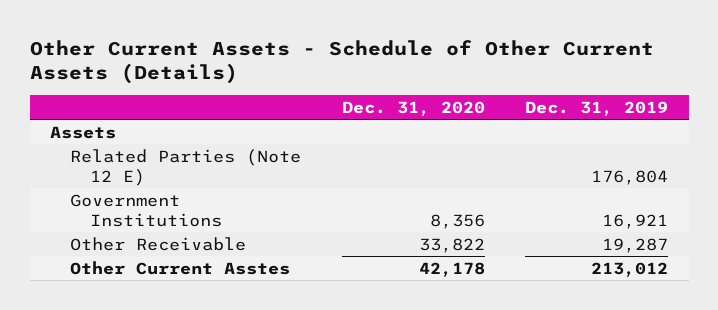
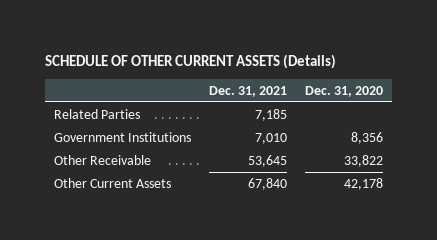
- Other Current Assets - Schedule of Other Current Assets (Details)
+ SCHEDULE OF OTHER CURRENT ASSETS (Details)
- | Dec. 31, 2020 | Dec. 31, 2019
+ | Dec. 31, 2021 | Dec. 31, 2020
- Assets
- Related Parties (Note 12 E) | | 176,804
+ Related Parties | 7,185 |
- Other Current Asstes | 42,178 | 213,012
+ Other Current Assets | 67,840 | 42,178

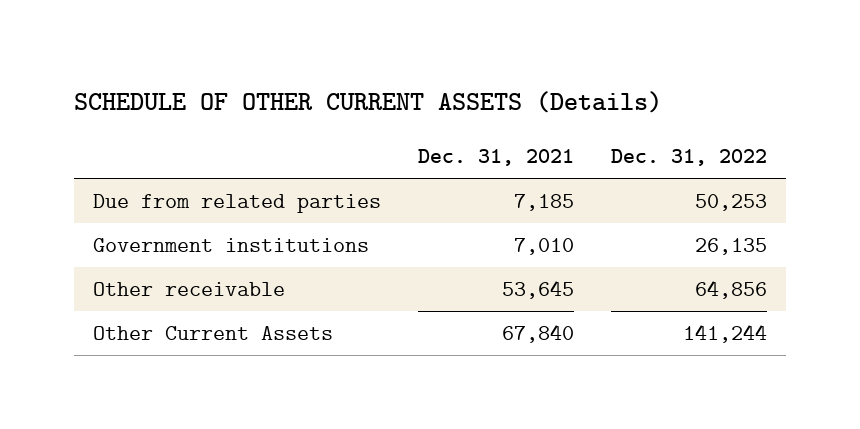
- | Dec. 31, 2021 | Dec. 31, 2020
+ | Dec. 31, 2021 | Dec. 31, 2022
- Related Parties | 7,185 |
- Government Institutions | 7,010 | 8,356
- Other Receivable | 53,645 | 33,822
+ Due from related parties | 7,185 | 50,253
+ Government institutions | 7,010 | 26,135
+ Other receivable | 53,645 | 64,856

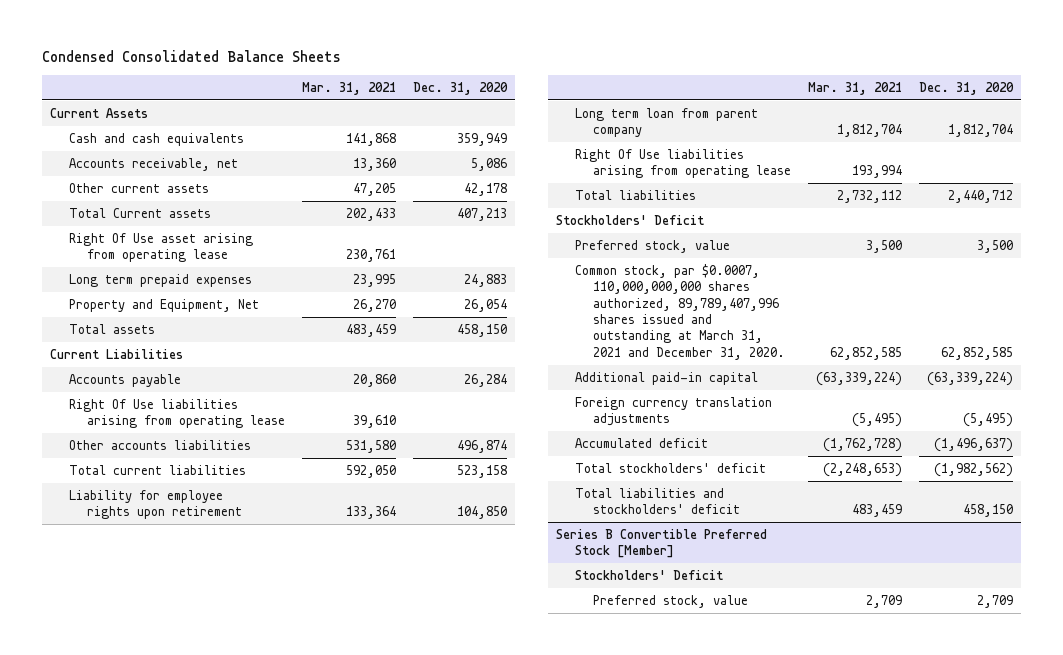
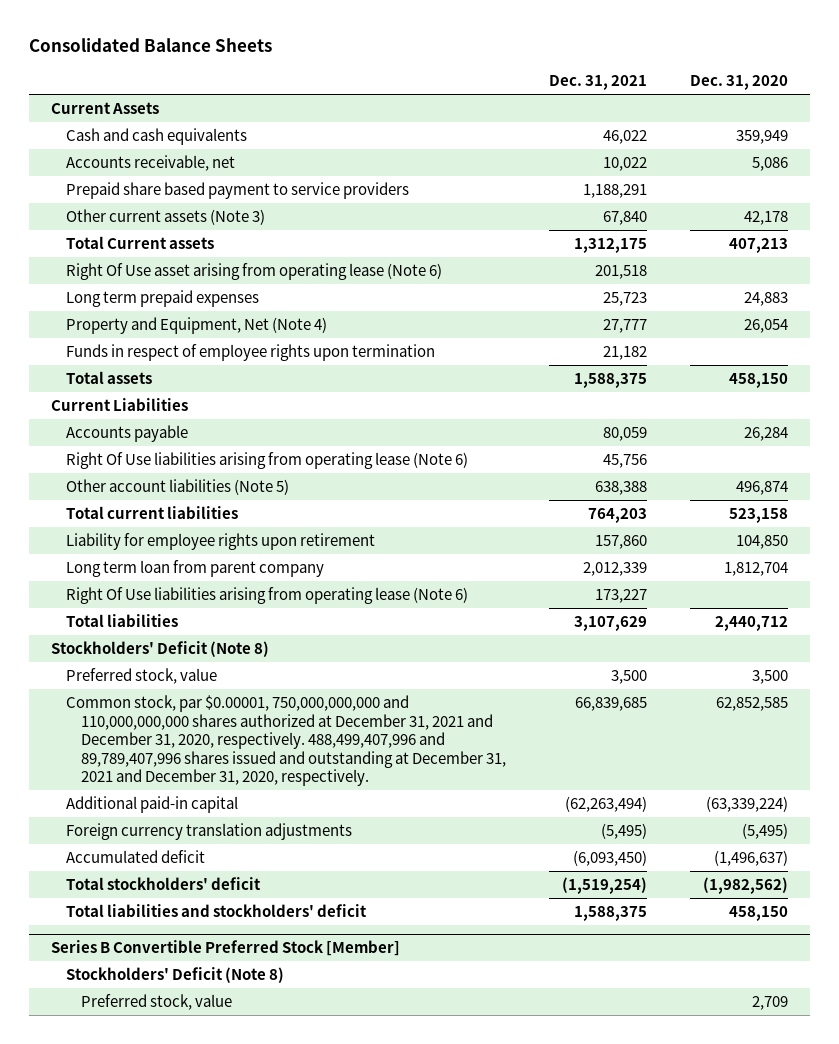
- Condensed Consolidated Balance Sheets
+ Consolidated Balance Sheets
- | Mar. 31, 2021 | Dec. 31, 2020
+ | Dec. 31, 2021 | Dec. 31, 2020
- Other current assets | 47,205 | 42,178
+ Prepaid share based payment to service providers | 1,188,291 |
+ Other current assets (Note 3) | 67,840 | 42,178
- Right Of Use asset arising from operating lease | 230,761 |
+ Right Of Use asset arising from operating lease (Note 6) | 201,518 |
- Property and Equipment, Net | 26,270 | 26,054
+ Property and Equipment, Net (Note 4) | 27,777 | 26,054
+ Funds in respect of employee rights upon termination | 21,182 |
- Right Of Use liabilities arising from operating lease | 39,610 |
- Other accounts liabilities | 531,580 | 496,874
+ Right Of Use liabilities arising from operating lease (Note 6) | 45,756 |
+ Other account liabilities (Note 5) | 638,388 | 496,874
- Right Of Use liabilities arising from operating lease | 193,994 |
+ Right Of Use liabilities arising from operating lease (Note 6) | 173,227 |
- Stockholders' Deficit
+ Stockholders' Deficit (Note 8)
- Common stock, par $0.0007, 110,000,000,000 shares authorized, 89,789,407,996 shares issued and outstanding at March 31, 2021 and December 31, 2020. | 62,852,585 | 62,852,585
+ Common stock, par $0.00001, 750,000,000,000 and 110,000,000,000 shares authorized at December 31, 2021 and December 31, 2020, respectively. 488,499,407,996 and 89,789,407,996 shares issued and outstanding at December 31, 2021 and December 31, 2020, respectively. | 66,839,685 | 62,852,585
@ Series B Convertible Preferred Stock [Member]
- Stockholders' Deficit
+ Stockholders' Deficit (Note 8)

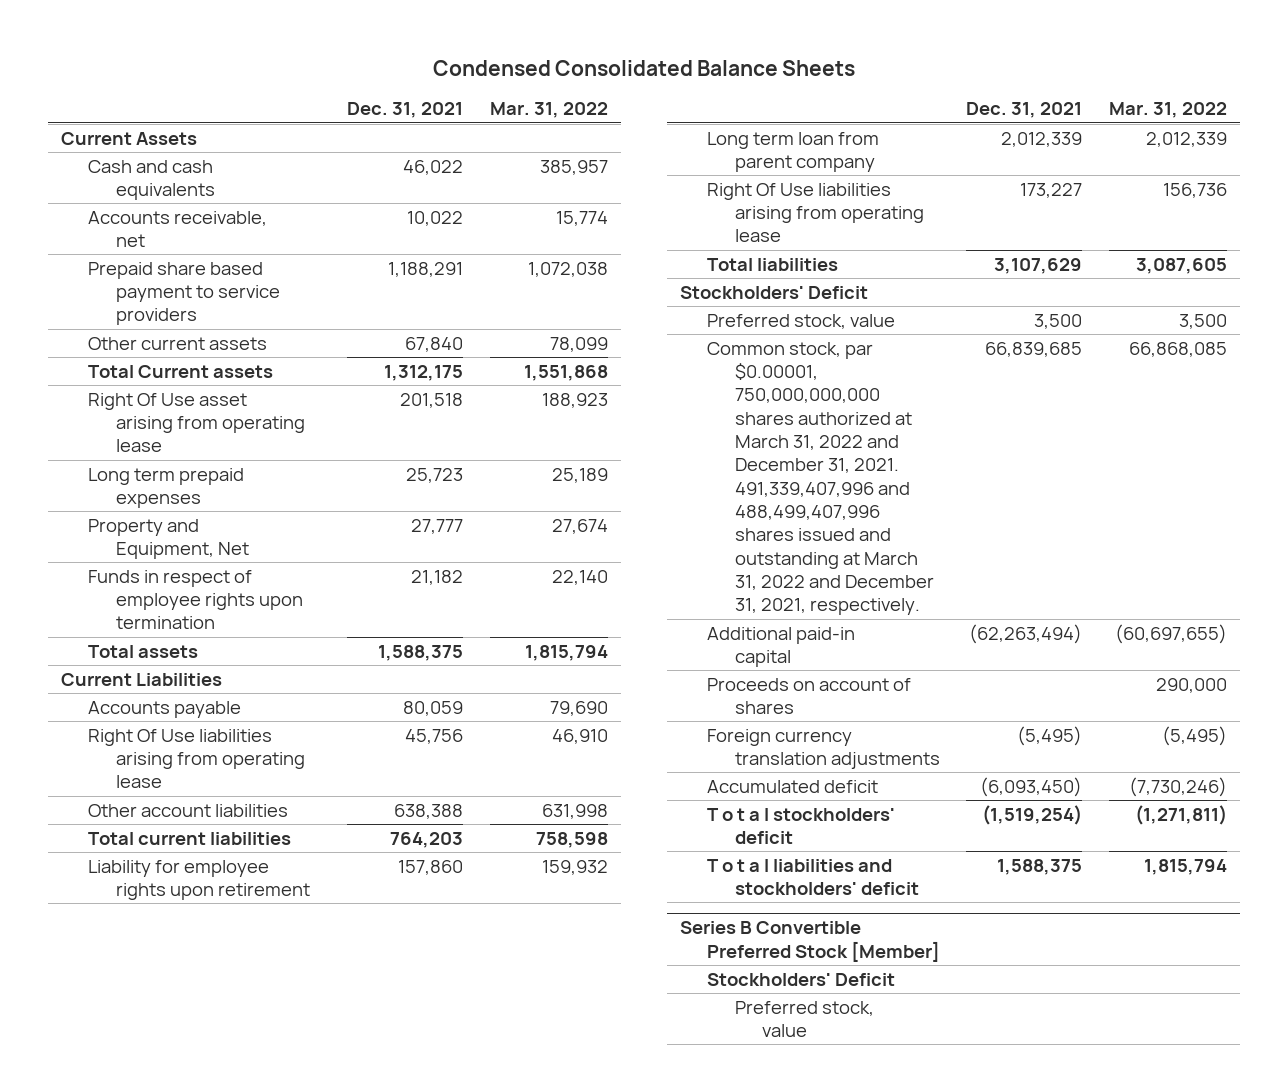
- Consolidated Balance Sheets
+ Condensed Consolidated Balance Sheets
- | Dec. 31, 2021 | Dec. 31, 2020
+ | Dec. 31, 2021 | Mar. 31, 2022
- Other current assets (Note 3) | 67,840 | 42,178
+ Other current assets | 67,840 | 78,099
- Right Of Use asset arising from operating lease (Note 6) | 201,518 |
+ Right Of Use asset arising from operating lease | 201,518 | 188,923
- Property and Equipment, Net (Note 4) | 27,777 | 26,054
+ Property and Equipment, Net | 27,777 | 27,674
- Right Of Use liabilities arising from operating lease (Note 6) | 45,756 |
- Other account liabilities (Note 5) | 638,388 | 496,874
+ Right Of Use liabilities arising from operating lease | 45,756 | 46,910
+ Other account liabilities | 638,388 | 631,998
- Right Of Use liabilities arising from operating lease (Note 6) | 173,227 |
+ Right Of Use liabilities arising from operating lease | 173,227 | 156,736
- Stockholders' Deficit (Note 8)
+ Stockholders' Deficit
- Common stock, par $0.00001, 750,000,000,000 and 110,000,000,000 shares authorized at December 31, 2021 and December 31, 2020, respectively. 488,499,407,996 and 89,789,407,996 shares issued and outstanding at December 31, 2021 and December 31, 2020, respectively. | 66,839,685 | 62,852,585
+ Common stock, par $0.00001, 750,000,000,000 shares authorized at March 31, 2022 and December 31, 2021. 491,339,407,996 and 488,499,407,996 shares issued and outstanding at March 31, 2022 and December 31, 2021, respectively. | 66,839,685 | 66,868,085
+ Proceeds on account of shares | | 290,000
- Total stockholders' deficit | (1,519,254) | (1,982,562)
- Total liabilities and stockholders' deficit | 1,588,375 | 458,150
+ T o t a l stockholders' deficit | (1,519,254) | (1,271,811)
+ T o t a l liabilities and stockholders' deficit | 1,588,375 | 1,815,794
@ Series B Convertible Preferred Stock [Member]
- Stockholders' Deficit (Note 8)
+ Stockholders' Deficit

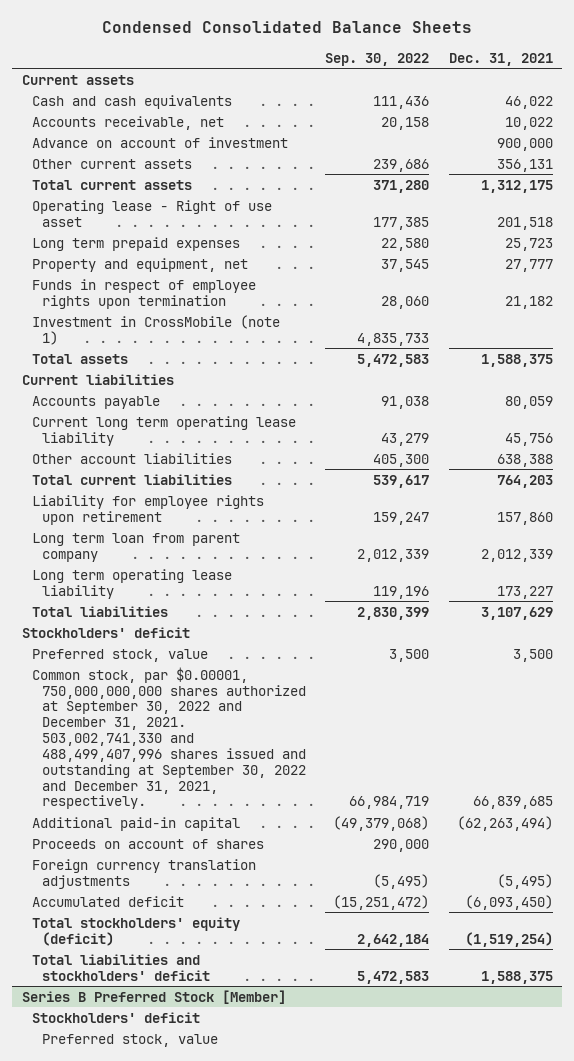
- | Dec. 31, 2021 | Mar. 31, 2022
+ | Sep. 30, 2022 | Dec. 31, 2021
- Current Assets
+ Current assets
- Prepaid share based payment to service providers | 1,188,291 | 1,072,038
- Other current assets | 67,840 | 78,099
- Total Current assets | 1,312,175 | 1,551,868
- Right Of Use asset arising from operating lease | 201,518 | 188,923
+ Advance on account of investment | | 900,000
+ Other current assets | 239,686 | 356,131
+ Total current assets | 371,280 | 1,312,175
+ Operating lease - Right of use asset | 177,385 | 201,518
- Property and Equipment, Net | 27,777 | 27,674
+ Property and equipment, net | 37,545 | 27,777
+ Investment in CrossMobile (note 1) | 4,835,733 |
- Current Liabilities
+ Current liabilities
- Right Of Use liabilities arising from operating lease | 45,756 | 46,910
+ Current long term operating lease liability | 43,279 | 45,756
- Right Of Use liabilities arising from operating lease | 173,227 | 156,736
+ Long term operating lease liability | 119,196 | 173,227
- Stockholders' Deficit
+ Stockholders' deficit
- Common stock, par $0.00001, 750,000,000,000 shares authorized at March 31, 2022 and December 31, 2021. 491,339,407,996 and 488,499,407,996 shares issued and outstanding at March 31, 2022 and December 31, 2021, respectively. | 66,839,685 | 66,868,085
+ Common stock, par $0.00001, 750,000,000,000 shares authorized at September 30, 2022 and December 31, 2021. 503,002,741,330 and 488,499,407,996 shares issued and outstanding at September 30, 2022 and December 31, 2021, respectively. | 66,984,719 | 66,839,685
- T o t a l stockholders' deficit | (1,519,254) | (1,271,811)
- T o t a l liabilities and stockholders' deficit | 1,588,375 | 1,815,794
- Series B Convertible Preferred Stock [Member]
- Stockholders' Deficit
+ Total stockholders' equity (deficit) | 2,642,184 | (1,519,254)
+ Total liabilities and stockholders' deficit | 5,472,583 | 1,588,375
+ Series B Preferred Stock [Member]
+ Stockholders' deficit

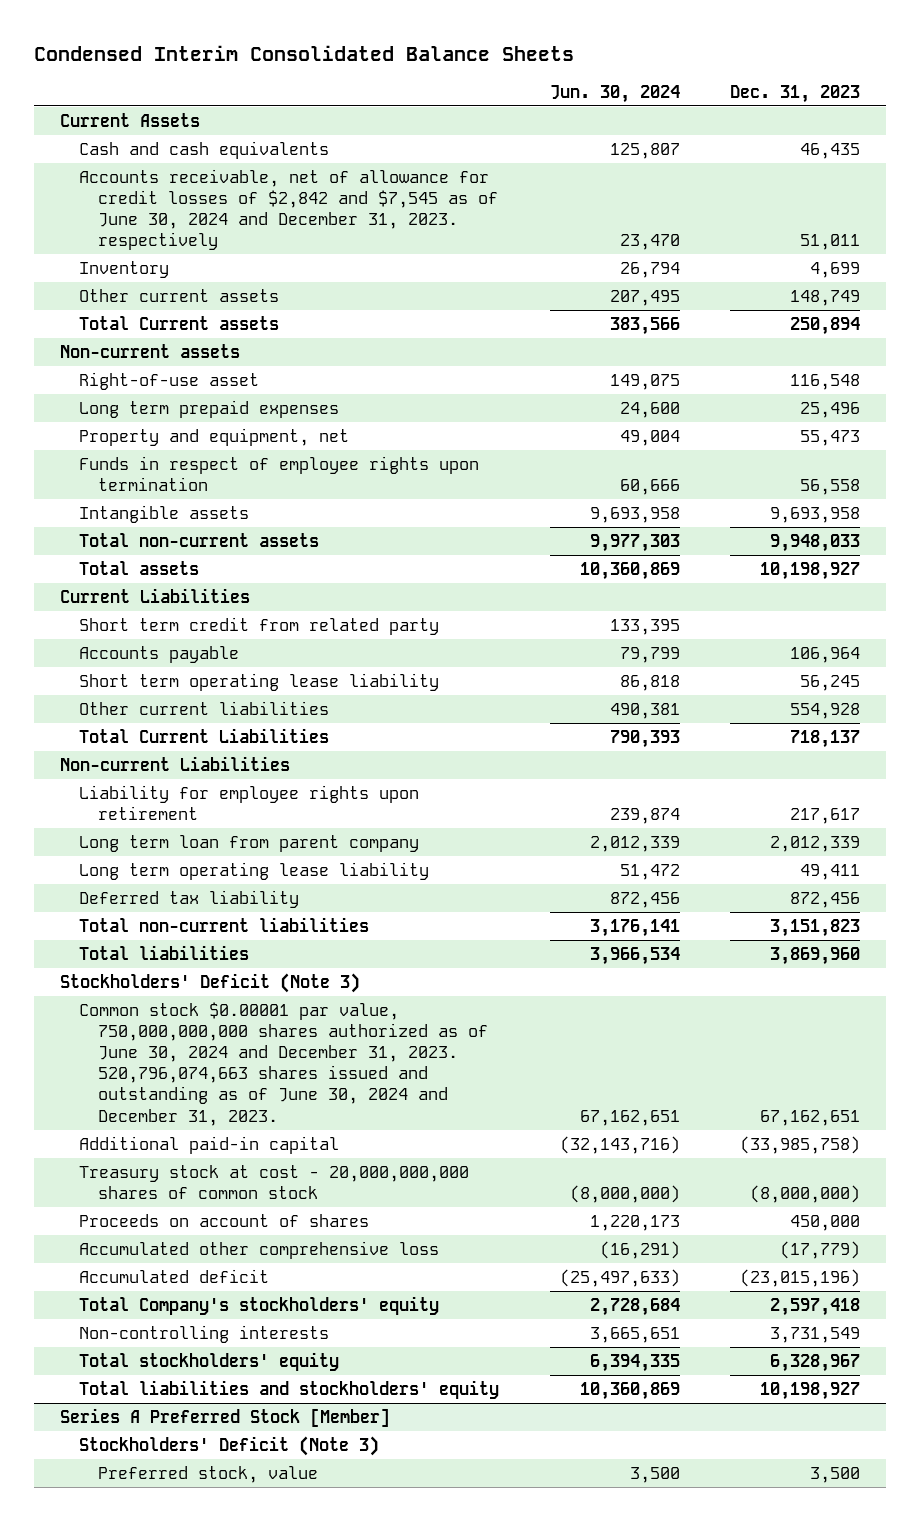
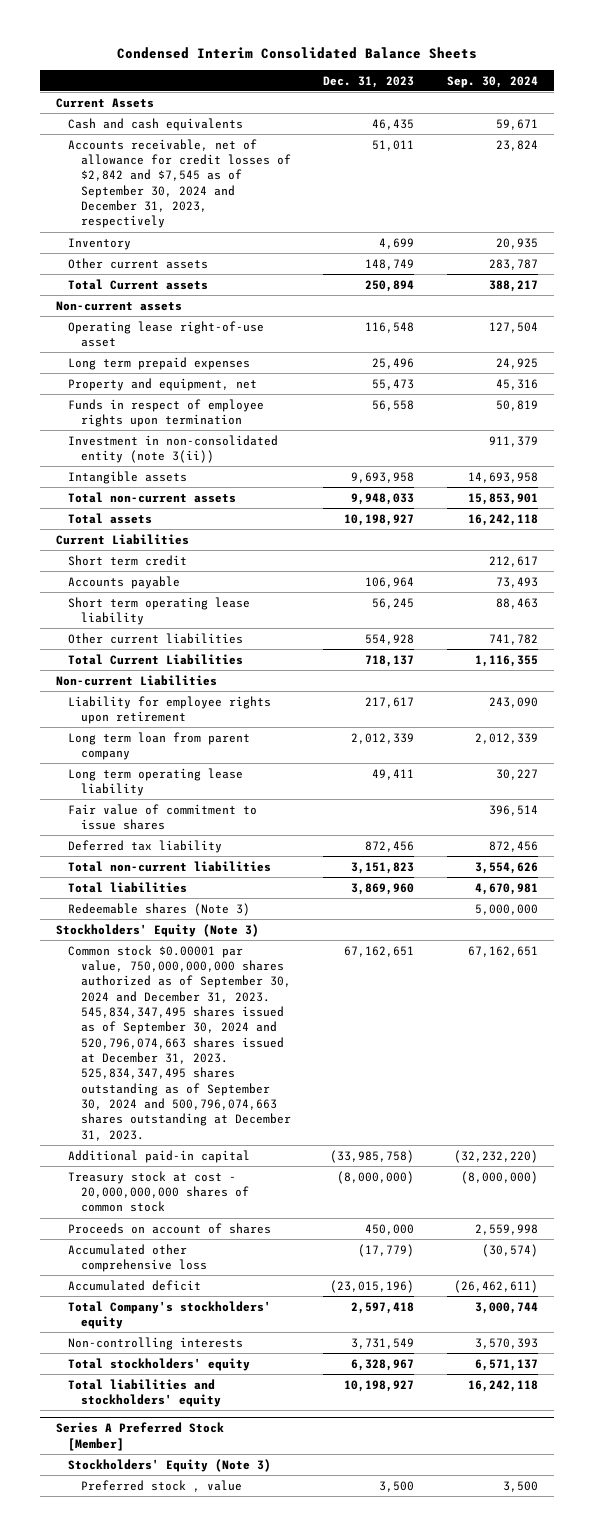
- | Jun. 30, 2024 | Dec. 31, 2023
+ | Dec. 31, 2023 | Sep. 30, 2024
- Accounts receivable, net of allowance for credit losses of $2,842 and $7,545 as of June 30, 2024 and December 31, 2023. respectively | 23,470 | 51,011
+ Accounts receivable, net of allowance for credit losses of $2,842 and $7,545 as of September 30, 2024 and December 31, 2023, respectively | 51,011 | 23,824
- Right-of-use asset | 149,075 | 116,548
+ Operating lease right-of-use asset | 116,548 | 127,504
+ Investment in non-consolidated entity (note 3(ii)) | | 911,379
- Short term credit from related party | 133,395 |
+ Short term credit | | 212,617
+ Fair value of commitment to issue shares | | 396,514
- Stockholders' Deficit (Note 3)
- Common stock $0.00001 par value, 750,000,000,000 shares authorized as of June 30, 2024 and December 31, 2023. 520,796,074,663 shares issued and outstanding as of June 30, 2024 and December 31, 2023. | 67,162,651 | 67,162,651
+ Redeemable shares (Note 3) | | 5,000,000
+ Stockholders' Equity (Note 3)
+ Common stock $0.00001 par value, 750,000,000,000 shares authorized as of September 30, 2024 and December 31, 2023. 545,834,347,495 shares issued as of September 30, 2024 and 520,796,074,663 shares issued at December 31, 2023. 525,834,347,495 shares outstanding as of September 30, 2024 and 500,796,074,663 shares outstanding at December 31, 2023. | 67,162,651 | 67,162,651
@ Series A Preferred Stock [Member]
- Stockholders' Deficit (Note 3)
- Preferred stock, value | 3,500 | 3,500
+ Stockholders' Equity (Note 3)
+ Preferred stock , value | 3,500 | 3,500

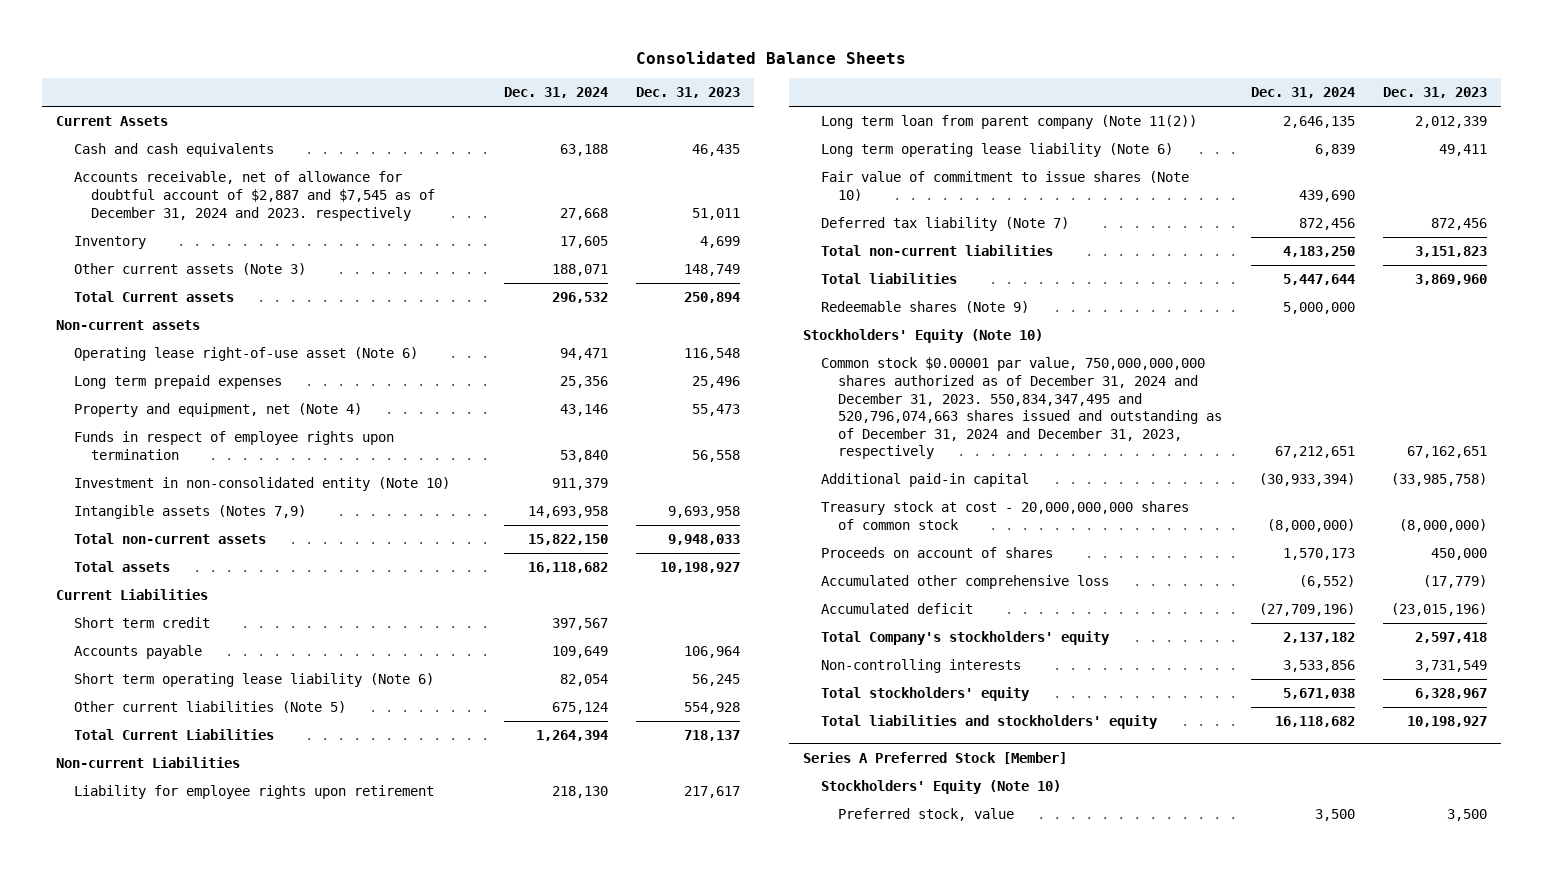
- Condensed Interim Consolidated Balance Sheets
+ Consolidated Balance Sheets
- | Dec. 31, 2023 | Sep. 30, 2024
+ | Dec. 31, 2024 | Dec. 31, 2023
- Accounts receivable, net of allowance for credit losses of $2,842 and $7,545 as of September 30, 2024 and December 31, 2023, respectively | 51,011 | 23,824
+ Accounts receivable, net of allowance for doubtful account of $2,887 and $7,545 as of December 31, 2024 and 2023. respectively | 27,668 | 51,011
- Other current assets | 148,749 | 283,787
+ Other current assets (Note 3) | 188,071 | 148,749
- Operating lease right-of-use asset | 116,548 | 127,504
+ Operating lease right-of-use asset (Note 6) | 94,471 | 116,548
- Property and equipment, net | 55,473 | 45,316
+ Property and equipment, net (Note 4) | 43,146 | 55,473
- Investment in non-consolidated entity (note 3(ii)) | | 911,379
- Intangible assets | 9,693,958 | 14,693,958
+ Investment in non-consolidated entity (Note 10) | 911,379 |
+ Intangible assets (Notes 7,9) | 14,693,958 | 9,693,958
- Short term operating lease liability | 56,245 | 88,463
- Other current liabilities | 554,928 | 741,782
+ Short term operating lease liability (Note 6) | 82,054 | 56,245
+ Other current liabilities (Note 5) | 675,124 | 554,928
- Long term loan from parent company | 2,012,339 | 2,012,339
- Long term operating lease liability | 49,411 | 30,227
- Fair value of commitment to issue shares | | 396,514
- Deferred tax liability | 872,456 | 872,456
+ Long term loan from parent company (Note 11(2)) | 2,646,135 | 2,012,339
+ Long term operating lease liability (Note 6) | 6,839 | 49,411
+ Fair value of commitment to issue shares (Note 10) | 439,690 |
+ Deferred tax liability (Note 7) | 872,456 | 872,456
- Redeemable shares (Note 3) | | 5,000,000
- Stockholders' Equity (Note 3)
- Common stock $0.00001 par value, 750,000,000,000 shares authorized as of September 30, 2024 and December 31, 2023. 545,834,347,495 shares issued as of September 30, 2024 and 520,796,074,663 shares issued at December 31, 2023. 525,834,347,495 shares outstanding as of September 30, 2024 and 500,796,074,663 shares outstanding at December 31, 2023. | 67,162,651 | 67,162,651
+ Redeemable shares (Note 9) | 5,000,000 |
+ Stockholders' Equity (Note 10)
+ Common stock $0.00001 par value, 750,000,000,000 shares authorized as of December 31, 2024 and December 31, 2023. 550,834,347,495 and 520,796,074,663 shares issued and outstanding as of December 31, 2024 and December 31, 2023, respectively | 67,212,651 | 67,162,651
@ Series A Preferred Stock [Member]
- Stockholders' Equity (Note 3)
- Preferred stock , value | 3,500 | 3,500
+ Stockholders' Equity (Note 10)
+ Preferred stock, value | 3,500 | 3,500

